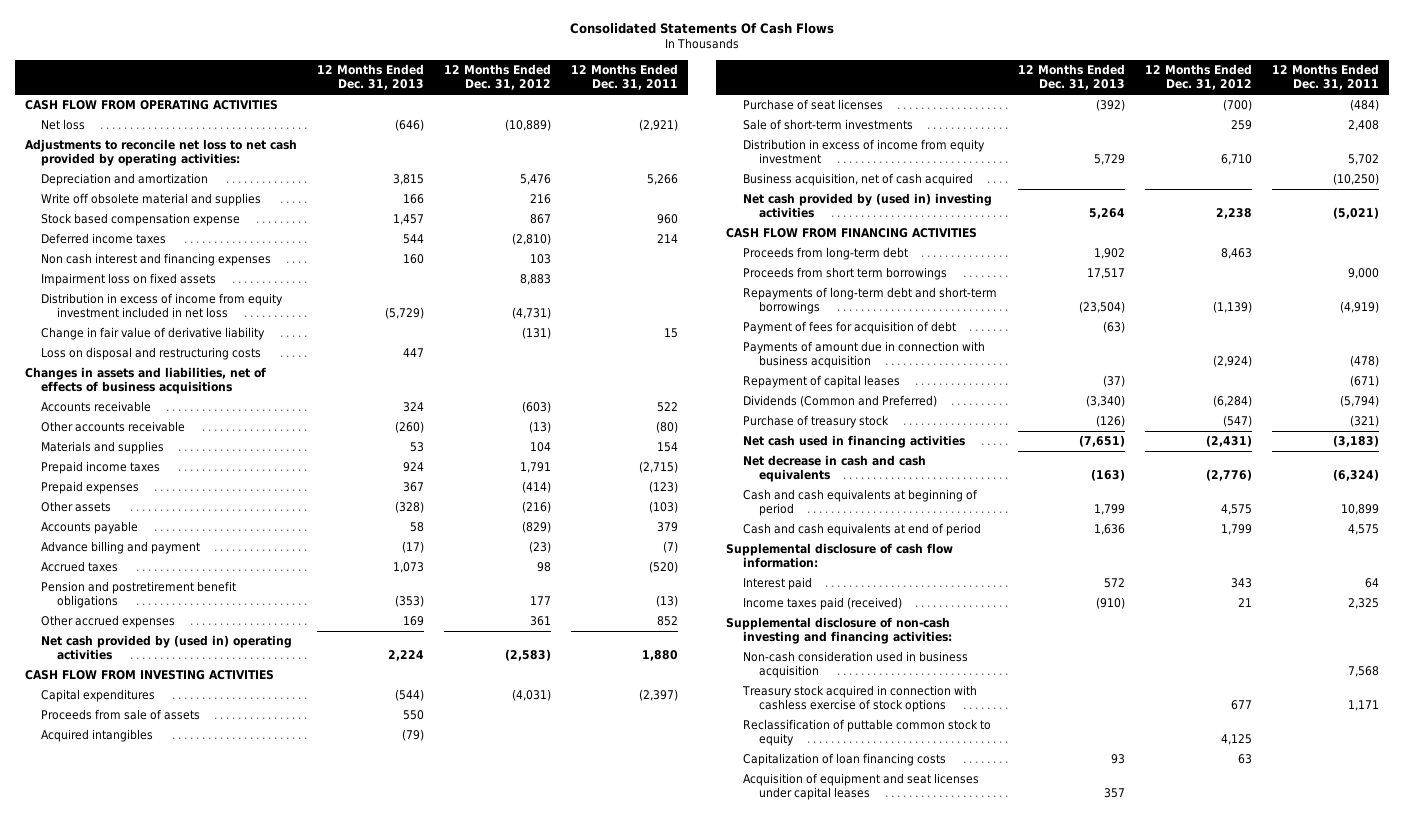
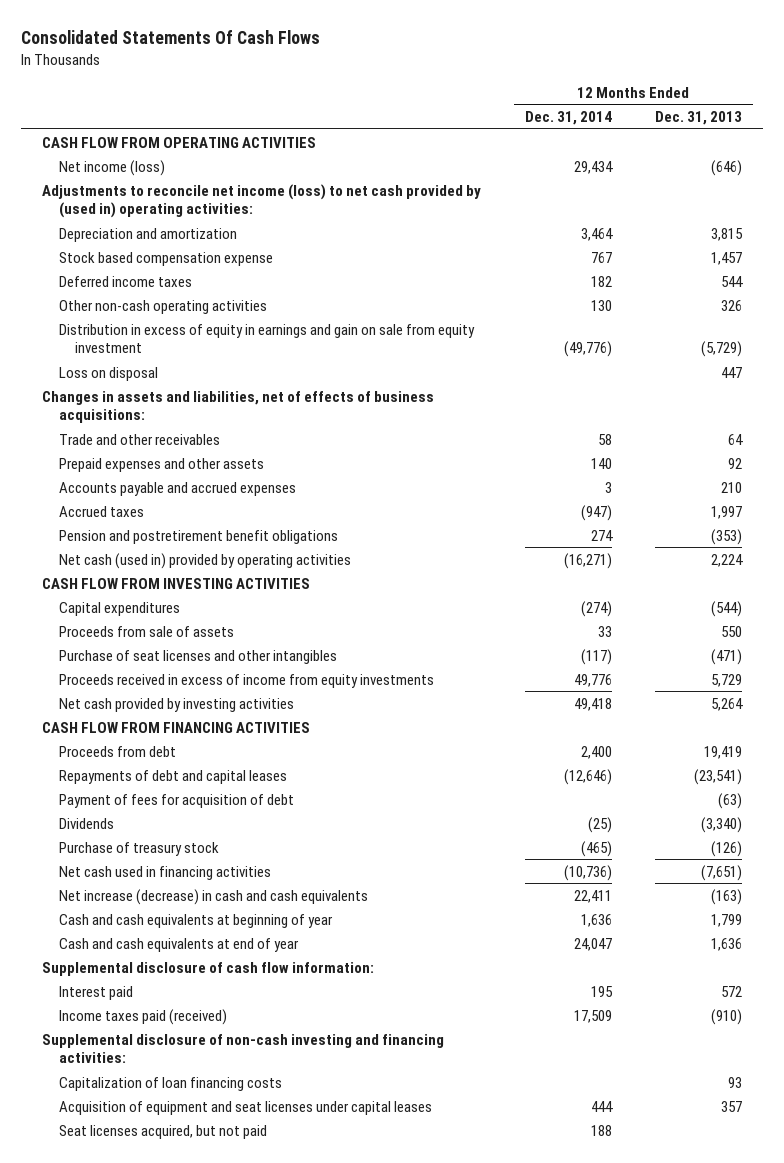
- | 12 Months Ended Dec. 31, 2013 | 12 Months Ended Dec. 31, 2012 | 12 Months Ended Dec. 31, 2011
+ | 12 Months Ended Dec. 31, 2014 | 12 Months Ended Dec. 31, 2013
- Net loss | (646) | (10,889) | (2,921)
- Adjustments to reconcile net loss to net cash provided by operating activities:
+ Net income (loss) | 29,434 | (646)
+ Adjustments to reconcile net income (loss) to net cash provided by (used in) operating activities:
- Write off obsolete material and supplies | 166 | 216 |
- Non cash interest and financing expenses | 160 | 103 |
- Impairment loss on fixed assets | | 8,883 |
- Distribution in excess of income from equity investment included in net loss | (5,729) | (4,731) |
- Change in fair value of derivative liability | | (131) | 15
- Loss on disposal and restructuring costs | 447 | |
- Changes in assets and liabilities, net of effects of business acquisitions
- Accounts receivable | 324 | (603) | 522
- Other accounts receivable | (260) | (13) | (80)
- Materials and supplies | 53 | 104 | 154
- Prepaid income taxes | 924 | 1,791 | (2,715)
- Prepaid expenses | 367 | (414) | (123)
- Other assets | (328) | (216) | (103)
- Accounts payable | 58 | (829) | 379
- Advance billing and payment | (17) | (23) | (7)
- Accrued taxes | 1,073 | 98 | (520)
+ Other non-cash operating activities | 130 | 326
+ Distribution in excess of equity in earnings and gain on sale from equity investment | (49,776) | (5,729)
+ Loss on disposal | | 447
+ Changes in assets and liabilities, net of effects of business acquisitions:
+ Trade and other receivables | 58 | 64
+ Prepaid expenses and other assets | 140 | 92
+ Accounts payable and accrued expenses | 3 | 210
+ Accrued taxes | (947) | 1,997
- Other accrued expenses | 169 | 361 | 852
- Net cash provided by (used in) operating activities | 2,224 | (2,583) | 1,880
+ Net cash (used in) provided by operating activities | (16,271) | 2,224
- Acquired intangibles | (79) | |
- Purchase of seat licenses | (392) | (700) | (484)
- Sale of short-term investments | | 259 | 2,408
- Distribution in excess of income from equity investment | 5,729 | 6,710 | 5,702
- Business acquisition, net of cash acquired | | | (10,250)
- Net cash provided by (used in) investing activities | 5,264 | 2,238 | (5,021)
+ Purchase of seat licenses and other intangibles | (117) | (471)
+ Proceeds received in excess of income from equity investments | 49,776 | 5,729
+ Net cash provided by investing activities | 49,418 | 5,264
- Proceeds from long-term debt | 1,902 | 8,463 |
- Proceeds from short term borrowings | 17,517 | | 9,000
- Repayments of long-term debt and short-term borrowings | (23,504) | (1,139) | (4,919)
+ Proceeds from debt | 2,400 | 19,419
+ Repayments of debt and capital leases | (12,646) | (23,541)
- Payments of amount due in connection with business acquisition | | (2,924) | (478)
- Repayment of capital leases | (37) | | (671)
- Dividends (Common and Preferred) | (3,340) | (6,284) | (5,794)
+ Dividends | (25) | (3,340)
- Net decrease in cash and cash equivalents | (163) | (2,776) | (6,324)
- Cash and cash equivalents at beginning of period | 1,799 | 4,575 | 10,899
- Cash and cash equivalents at end of period | 1,636 | 1,799 | 4,575
+ Net increase (decrease) in cash and cash equivalents | 22,411 | (163)
+ Cash and cash equivalents at beginning of year | 1,636 | 1,799
+ Cash and cash equivalents at end of year | 24,047 | 1,636
- Non-cash consideration used in business acquisition | | | 7,568
- Treasury stock acquired in connection with cashless exercise of stock options | | 677 | 1,171
- Reclassification of puttable common stock to equity | | 4,125 |
+ Seat licenses acquired, but not paid | 188 |

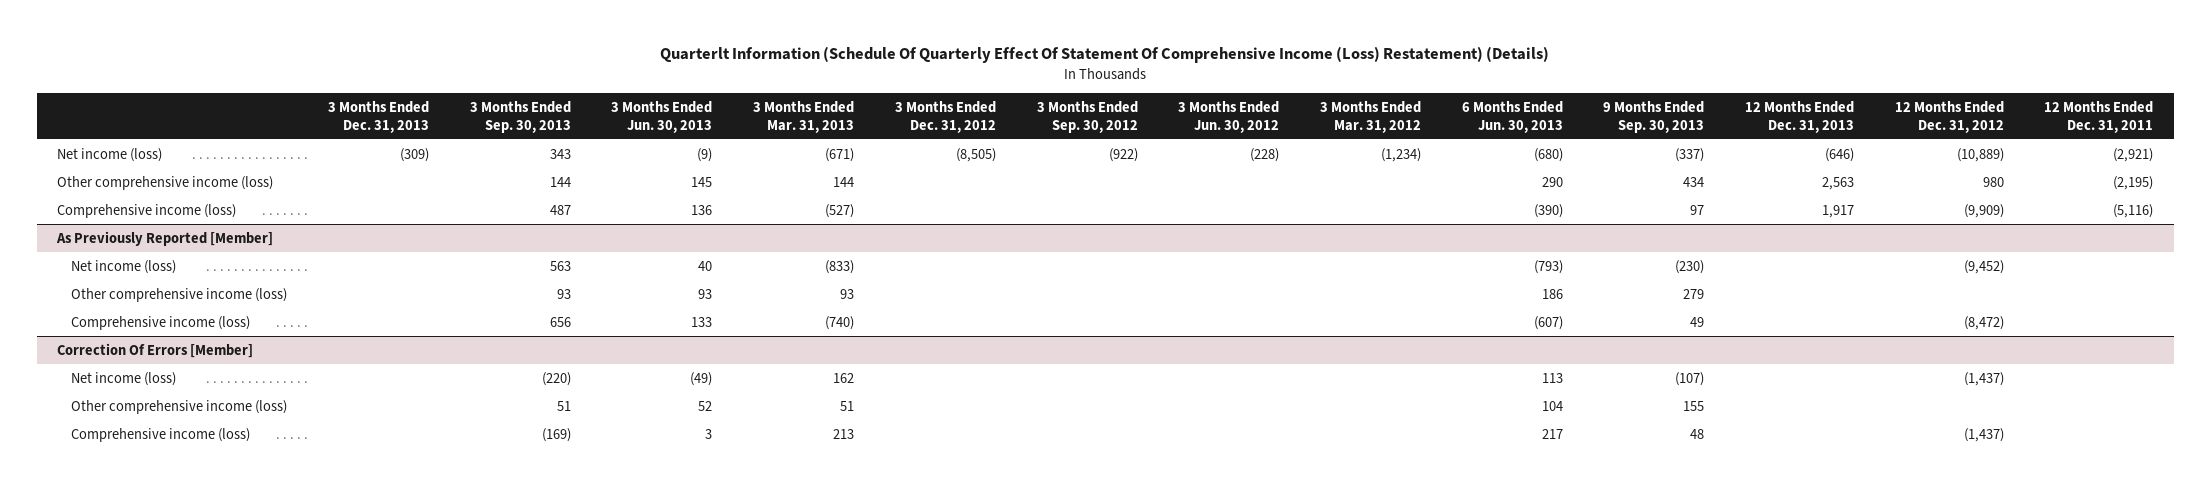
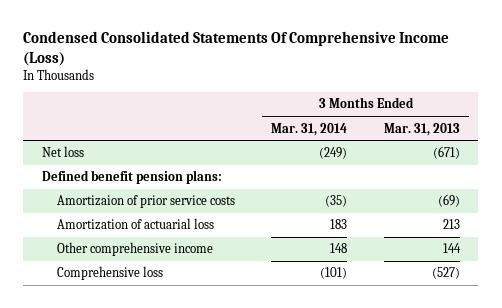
- Quarterlt Information (Schedule Of Quarterly Effect Of Statement Of Comprehensive Income (Loss) Restatement) (Details)
+ Condensed Consolidated Statements Of Comprehensive Income (Loss)
- | 3 Months Ended Dec. 31, 2013 | 3 Months Ended Sep. 30, 2013 | 3 Months Ended Jun. 30, 2013 | 3 Months Ended Mar. 31, 2013 | 3 Months Ended Dec. 31, 2012 | 3 Months Ended Sep. 30, 2012 | 3 Months Ended Jun. 30, 2012 | 3 Months Ended Mar. 31, 2012 | 6 Months Ended Jun. 30, 2013 | 9 Months Ended Sep. 30, 2013 | 12 Months Ended Dec. 31, 2013 | 12 Months Ended Dec. 31, 2012 | 12 Months Ended Dec. 31, 2011
+ | 3 Months Ended Mar. 31, 2014 | 3 Months Ended Mar. 31, 2013
- Net income (loss) | (309) | 343 | (9) | (671) | (8,505) | (922) | (228) | (1,234) | (680) | (337) | (646) | (10,889) | (2,921)
- Other comprehensive income (loss) | | 144 | 145 | 144 | | | | | 290 | 434 | 2,563 | 980 | (2,195)
- Comprehensive income (loss) | | 487 | 136 | (527) | | | | | (390) | 97 | 1,917 | (9,909) | (5,116)
- As Previously Reported [Member]
- Net income (loss) | | 563 | 40 | (833) | | | | | (793) | (230) | | (9,452) |
- Other comprehensive income (loss) | | 93 | 93 | 93 | | | | | 186 | 279 | | |
- Comprehensive income (loss) | | 656 | 133 | (740) | | | | | (607) | 49 | | (8,472) |
- Correction Of Errors [Member]
- Net income (loss) | | (220) | (49) | 162 | | | | | 113 | (107) | | (1,437) |
- Other comprehensive income (loss) | | 51 | 52 | 51 | | | | | 104 | 155 | | |
- Comprehensive income (loss) | | (169) | 3 | 213 | | | | | 217 | 48 | | (1,437) |
+ Net loss | (249) | (671)
+ Defined benefit pension plans:
+ Amortizaion of prior service costs | (35) | (69)
+ Amortization of actuarial loss | 183 | 213
+ Other comprehensive income | 148 | 144
+ Comprehensive loss | (101) | (527)

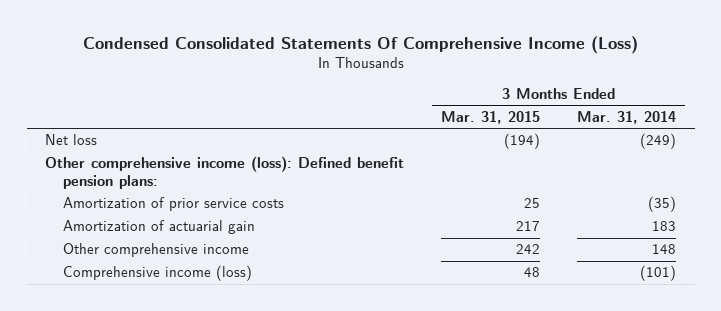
- | 3 Months Ended Mar. 31, 2014 | 3 Months Ended Mar. 31, 2013
+ | 3 Months Ended Mar. 31, 2015 | 3 Months Ended Mar. 31, 2014
- Defined benefit pension plans:
- Amortizaion of prior service costs | (35) | (69)
- Amortization of actuarial loss | 183 | 213
+ Other comprehensive income (loss): Defined benefit pension plans:
+ Amortization of prior service costs | 25 | (35)
+ Amortization of actuarial gain | 217 | 183
- Comprehensive loss | (101) | (527)
+ Comprehensive income (loss) | 48 | (101)

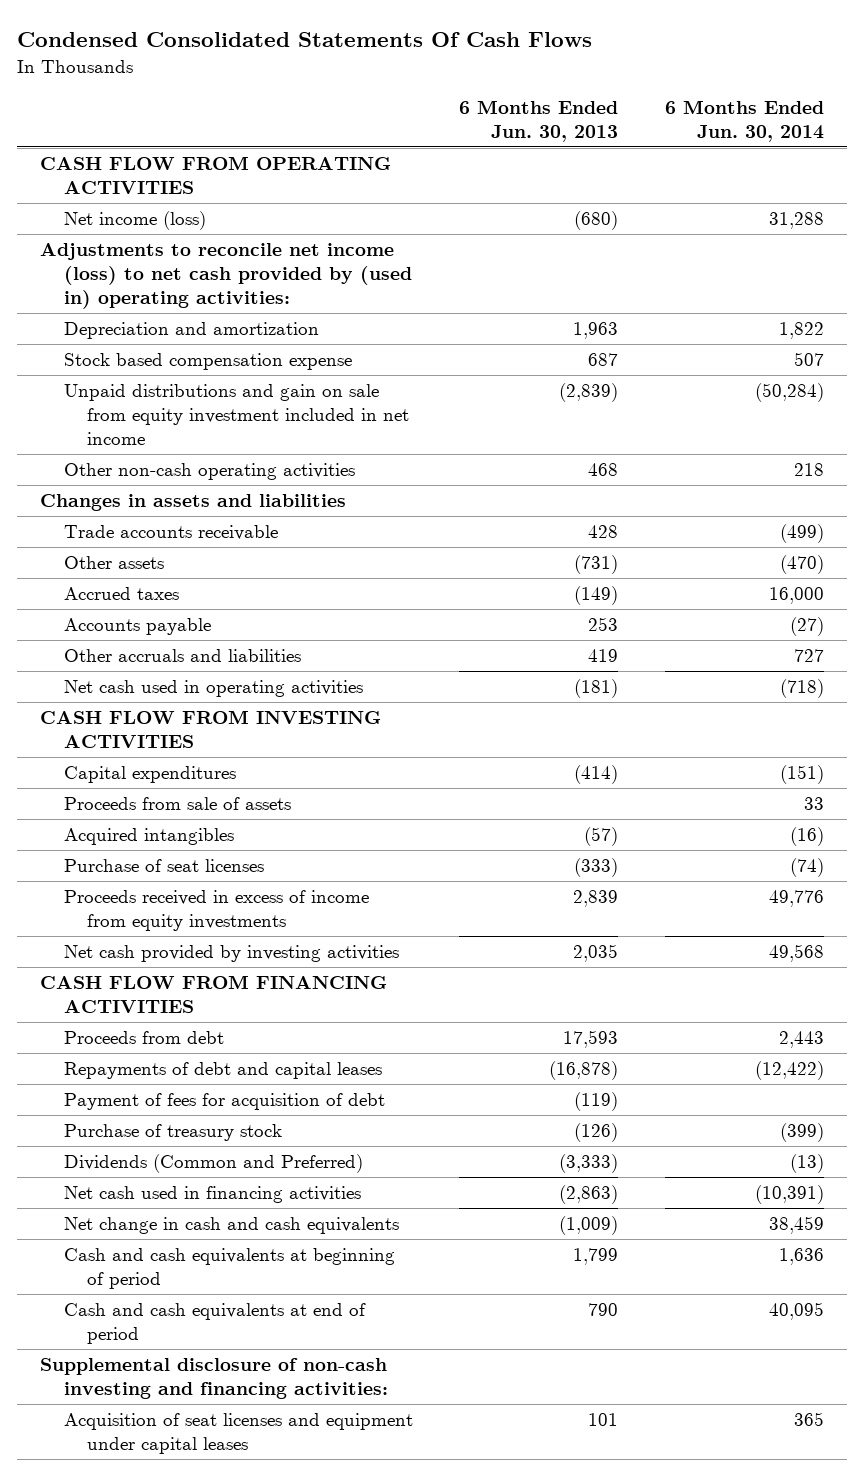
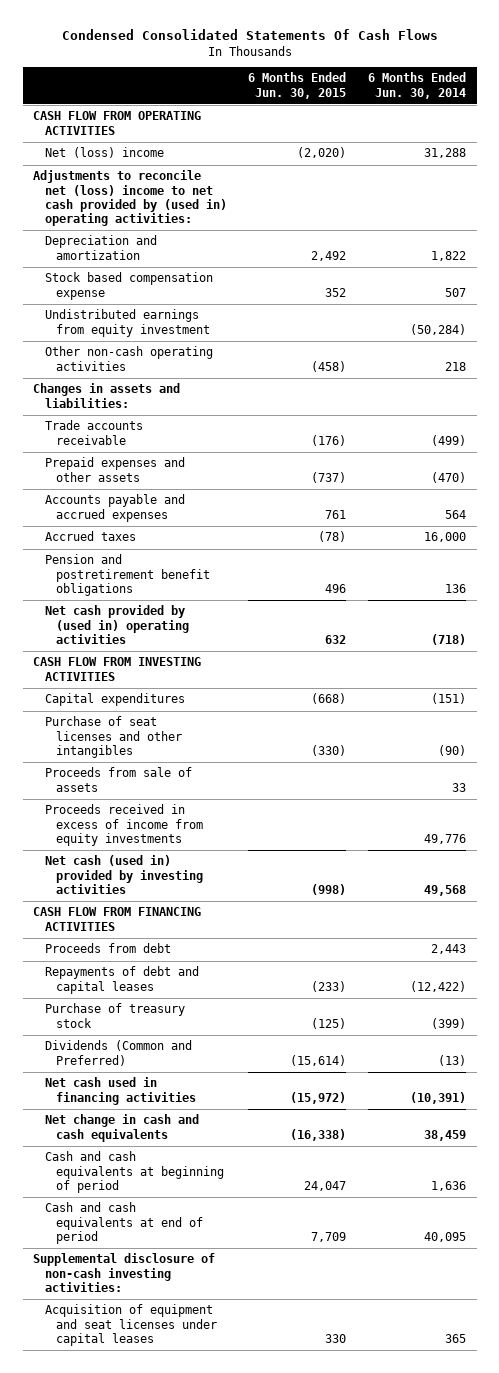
- | 6 Months Ended Jun. 30, 2013 | 6 Months Ended Jun. 30, 2014
+ | 6 Months Ended Jun. 30, 2015 | 6 Months Ended Jun. 30, 2014
- Net income (loss) | (680) | 31,288
- Adjustments to reconcile net income (loss) to net cash provided by (used in) operating activities:
+ Net (loss) income | (2,020) | 31,288
+ Adjustments to reconcile net (loss) income to net cash provided by (used in) operating activities:
- Unpaid distributions and gain on sale from equity investment included in net income | (2,839) | (50,284)
+ Undistributed earnings from equity investment | | (50,284)
- Changes in assets and liabilities
+ Changes in assets and liabilities:
- Other assets | (731) | (470)
+ Prepaid expenses and other assets | (737) | (470)
+ Accounts payable and accrued expenses | 761 | 564
- Accounts payable | 253 | (27)
- Other accruals and liabilities | 419 | 727
- Net cash used in operating activities | (181) | (718)
+ Pension and postretirement benefit obligations | 496 | 136
+ Net cash provided by (used in) operating activities | 632 | (718)
+ Purchase of seat licenses and other intangibles | (330) | (90)
- Acquired intangibles | (57) | (16)
- Purchase of seat licenses | (333) | (74)
- Net cash provided by investing activities | 2,035 | 49,568
+ Net cash (used in) provided by investing activities | (998) | 49,568
- Payment of fees for acquisition of debt | (119) |
- Supplemental disclosure of non-cash investing and financing activities:
- Acquisition of seat licenses and equipment under capital leases | 101 | 365
+ Supplemental disclosure of non-cash investing activities:
+ Acquisition of equipment and seat licenses under capital leases | 330 | 365

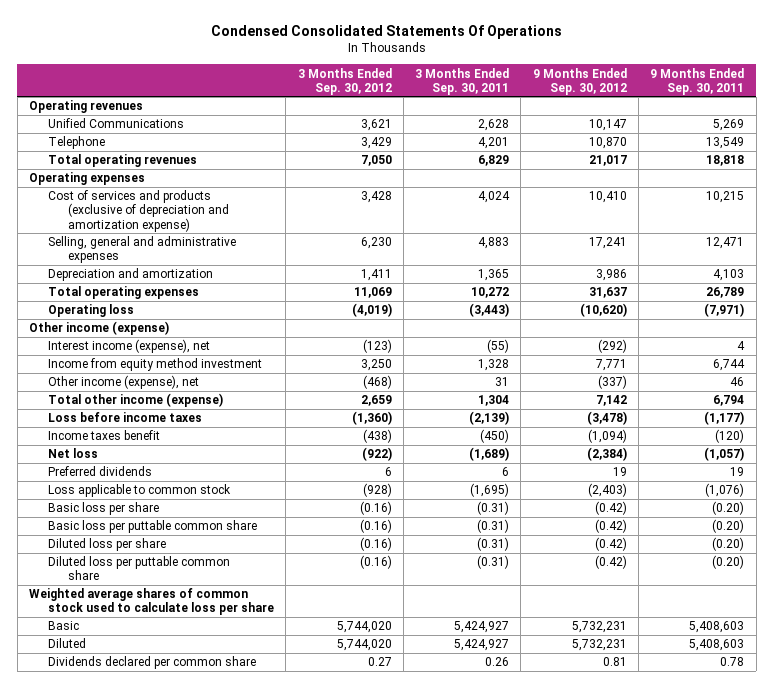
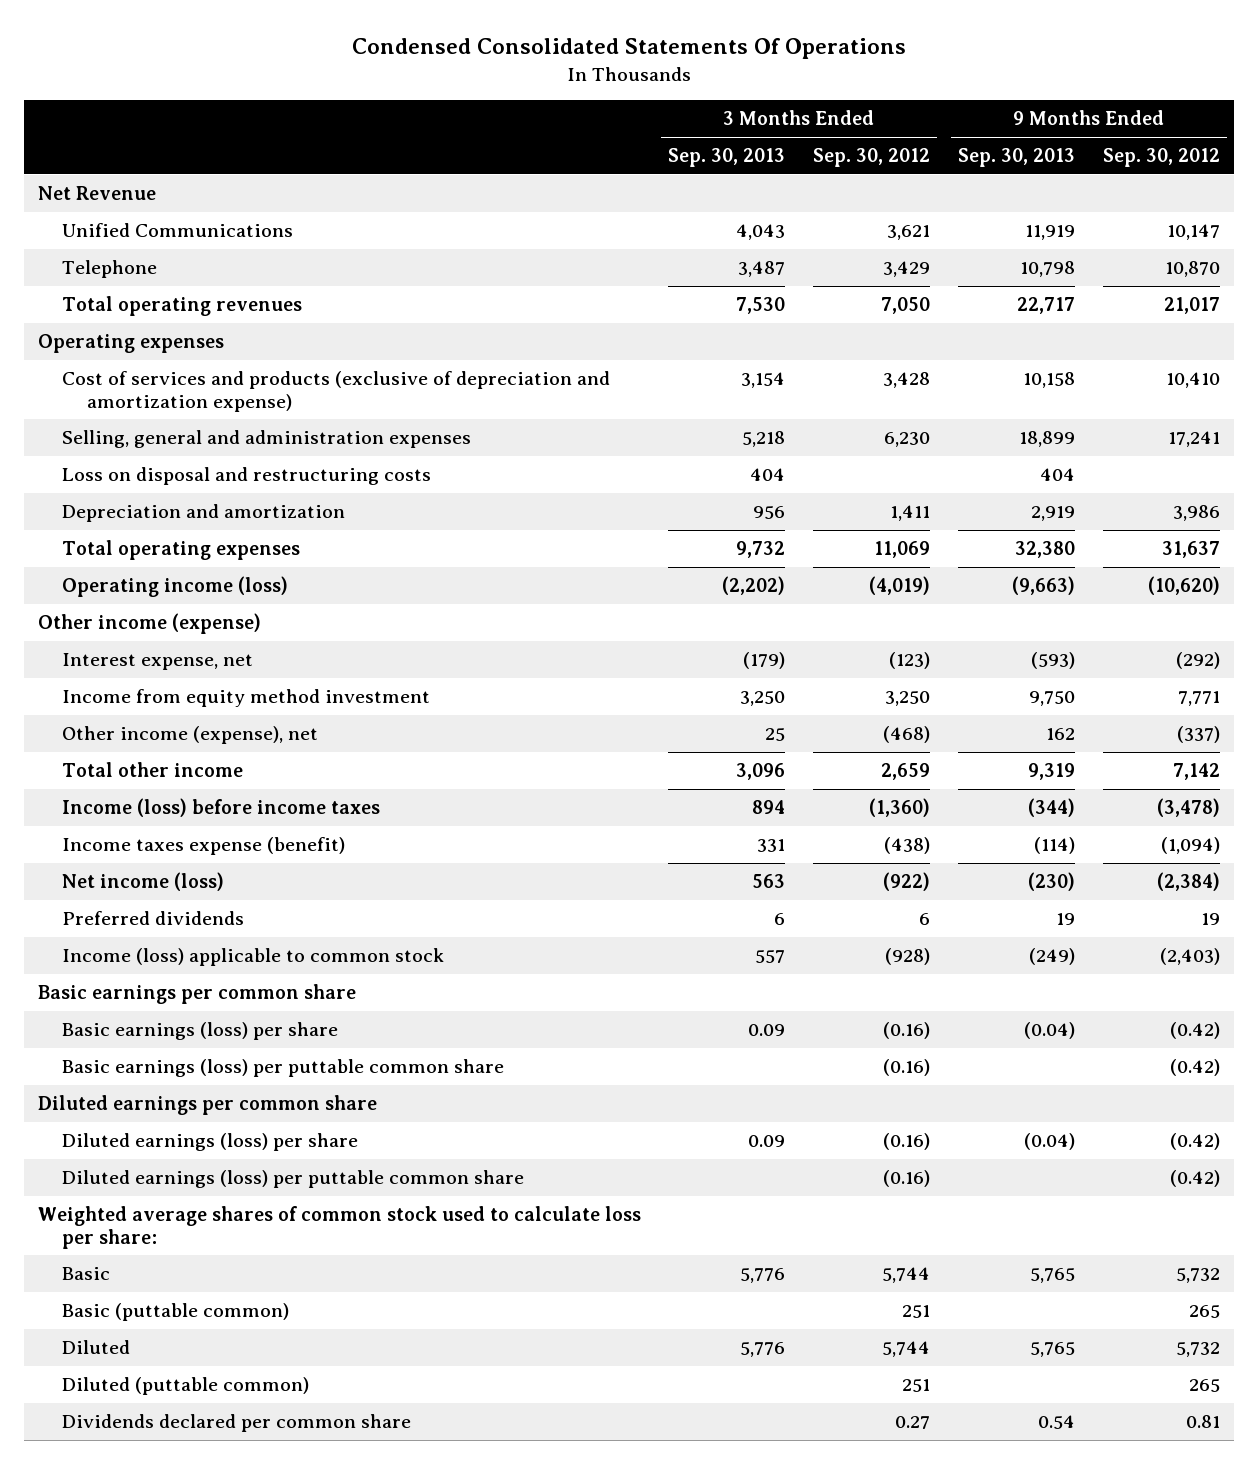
- | 3 Months Ended Sep. 30, 2012 | 3 Months Ended Sep. 30, 2011 | 9 Months Ended Sep. 30, 2012 | 9 Months Ended Sep. 30, 2011
+ | 3 Months Ended Sep. 30, 2013 | 3 Months Ended Sep. 30, 2012 | 9 Months Ended Sep. 30, 2013 | 9 Months Ended Sep. 30, 2012
- Operating revenues
+ Net Revenue
- Selling, general and administrative expenses | 6,230 | 4,883 | 17,241 | 12,471
+ Selling, general and administration expenses | 5,218 | 6,230 | 18,899 | 17,241
+ Loss on disposal and restructuring costs | 404 | | 404 |
- Operating loss | (4,019) | (3,443) | (10,620) | (7,971)
+ Operating income (loss) | (2,202) | (4,019) | (9,663) | (10,620)
- Interest income (expense), net | (123) | (55) | (292) | 4
+ Interest expense, net | (179) | (123) | (593) | (292)
- Total other income (expense) | 2,659 | 1,304 | 7,142 | 6,794
- Loss before income taxes | (1,360) | (2,139) | (3,478) | (1,177)
- Income taxes benefit | (438) | (450) | (1,094) | (120)
- Net loss | (922) | (1,689) | (2,384) | (1,057)
+ Total other income | 3,096 | 2,659 | 9,319 | 7,142
+ Income (loss) before income taxes | 894 | (1,360) | (344) | (3,478)
+ Income taxes expense (benefit) | 331 | (438) | (114) | (1,094)
+ Net income (loss) | 563 | (922) | (230) | (2,384)
- Loss applicable to common stock | (928) | (1,695) | (2,403) | (1,076)
- Basic loss per share | (0.16) | (0.31) | (0.42) | (0.20)
- Basic loss per puttable common share | (0.16) | (0.31) | (0.42) | (0.20)
- Diluted loss per share | (0.16) | (0.31) | (0.42) | (0.20)
- Diluted loss per puttable common share | (0.16) | (0.31) | (0.42) | (0.20)
- Weighted average shares of common stock used to calculate loss per share
- Basic | 5,744,020 | 5,424,927 | 5,732,231 | 5,408,603
- Diluted | 5,744,020 | 5,424,927 | 5,732,231 | 5,408,603
+ Income (loss) applicable to common stock | 557 | (928) | (249) | (2,403)
+ Basic earnings per common share
+ Basic earnings (loss) per share | 0.09 | (0.16) | (0.04) | (0.42)
+ Basic earnings (loss) per puttable common share | | (0.16) | | (0.42)
+ Diluted earnings per common share
+ Diluted earnings (loss) per share | 0.09 | (0.16) | (0.04) | (0.42)
+ Diluted earnings (loss) per puttable common share | | (0.16) | | (0.42)
+ Weighted average shares of common stock used to calculate loss per share:
+ Basic | 5,776 | 5,744 | 5,765 | 5,732
+ Basic (puttable common) | | 251 | | 265
+ Diluted | 5,776 | 5,744 | 5,765 | 5,732
+ Diluted (puttable common) | | 251 | | 265

